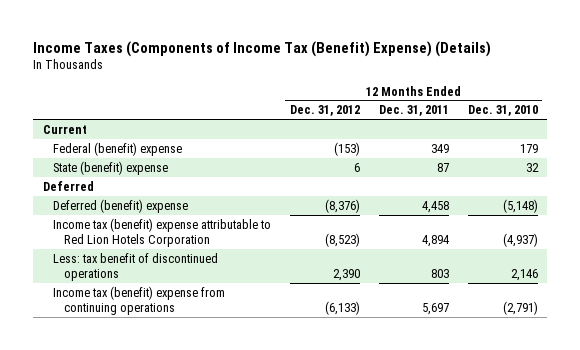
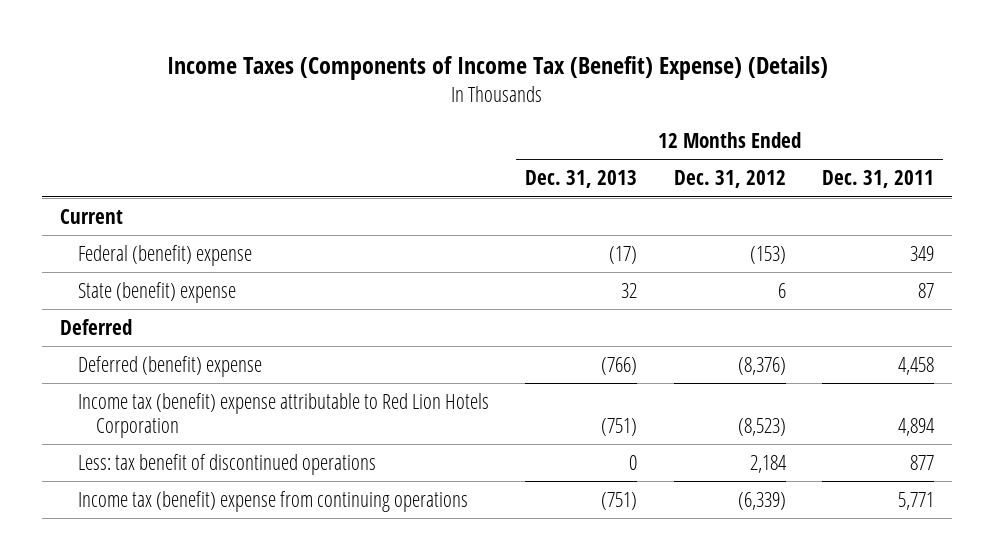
- | 12 Months Ended Dec. 31, 2012 | 12 Months Ended Dec. 31, 2011 | 12 Months Ended Dec. 31, 2010
+ | 12 Months Ended Dec. 31, 2013 | 12 Months Ended Dec. 31, 2012 | 12 Months Ended Dec. 31, 2011
- Less: tax benefit of discontinued operations | 2,390 | 803 | 2,146
- Income tax (benefit) expense from continuing operations | (6,133) | 5,697 | (2,791)
+ Less: tax benefit of discontinued operations | 0 | 2,184 | 877
+ Income tax (benefit) expense from continuing operations | (751) | (6,339) | 5,771

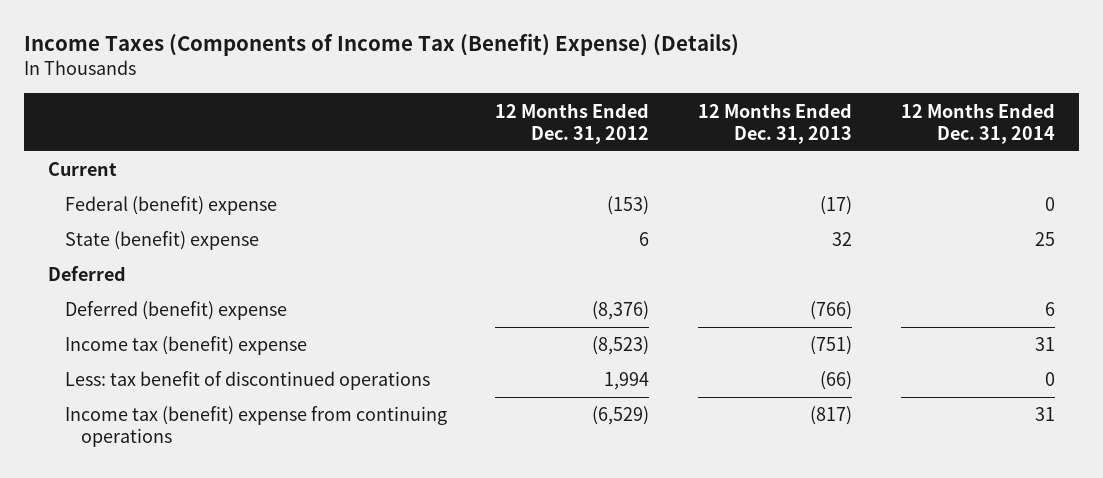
- | 12 Months Ended Dec. 31, 2013 | 12 Months Ended Dec. 31, 2012 | 12 Months Ended Dec. 31, 2011
+ | 12 Months Ended Dec. 31, 2012 | 12 Months Ended Dec. 31, 2013 | 12 Months Ended Dec. 31, 2014
- Income tax (benefit) expense attributable to Red Lion Hotels Corporation | (751) | (8,523) | 4,894
- Less: tax benefit of discontinued operations | 0 | 2,184 | 877
- Income tax (benefit) expense from continuing operations | (751) | (6,339) | 5,771
+ Income tax (benefit) expense | (8,523) | (751) | 31
+ Less: tax benefit of discontinued operations | 1,994 | (66) | 0
+ Income tax (benefit) expense from continuing operations | (6,529) | (817) | 31

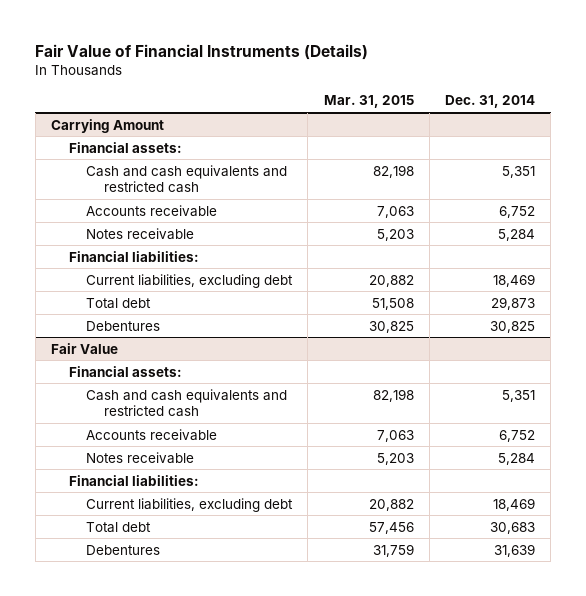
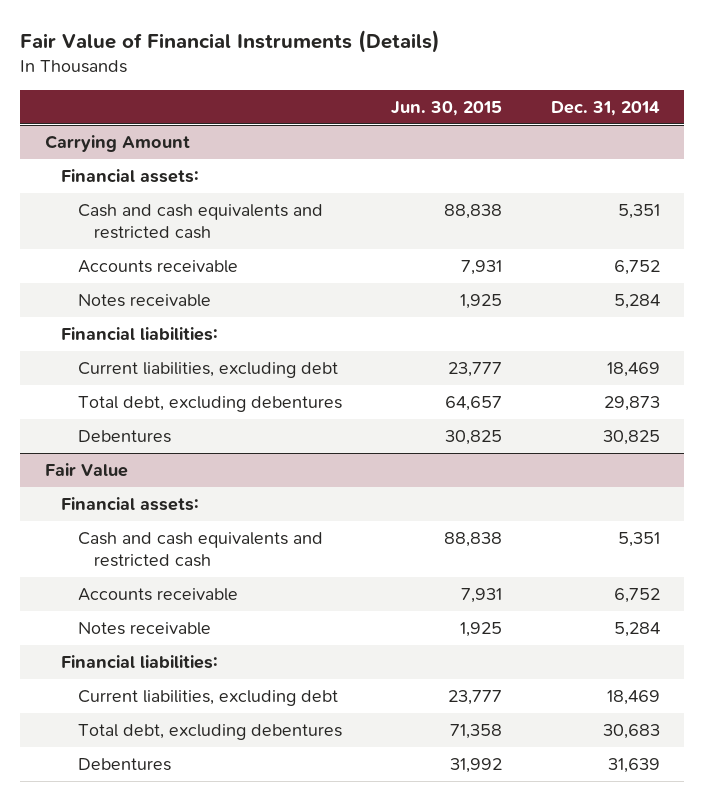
- | Mar. 31, 2015 | Dec. 31, 2014
+ | Jun. 30, 2015 | Dec. 31, 2014
@ Carrying Amount
- Total debt | 51,508 | 29,873
+ Total debt, excluding debentures | 64,657 | 29,873
@ Fair Value
- Total debt | 57,456 | 30,683
+ Total debt, excluding debentures | 71,358 | 30,683

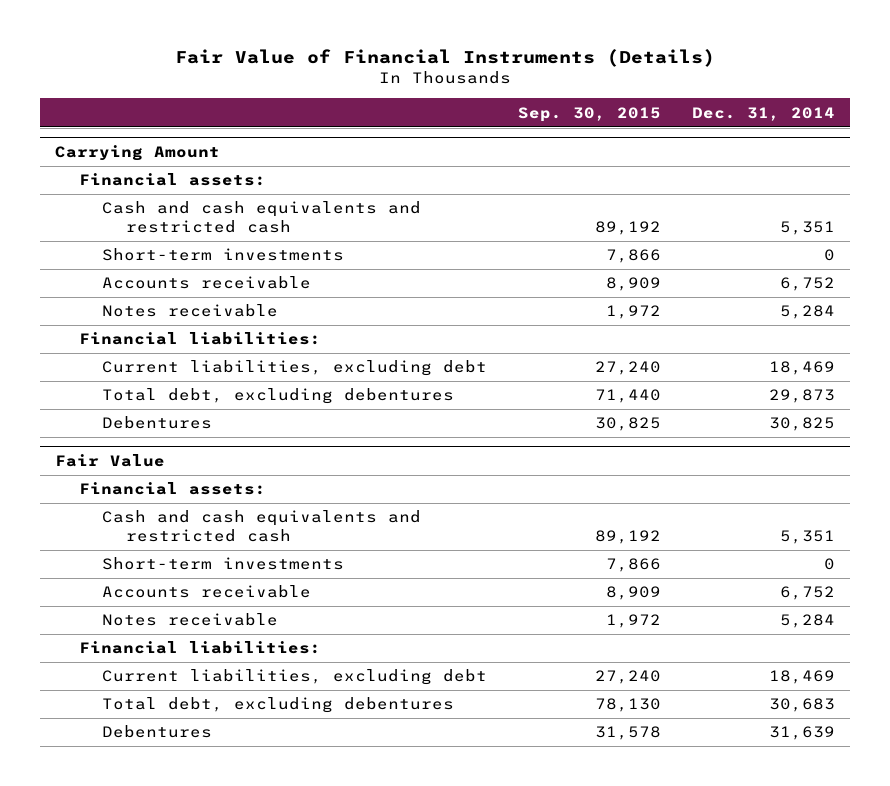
- | Jun. 30, 2015 | Dec. 31, 2014
+ | Sep. 30, 2015 | Dec. 31, 2014
@ Carrying Amount
+ Short-term investments | 7,866 | 0
@ Fair Value
+ Short-term investments | 7,866 | 0

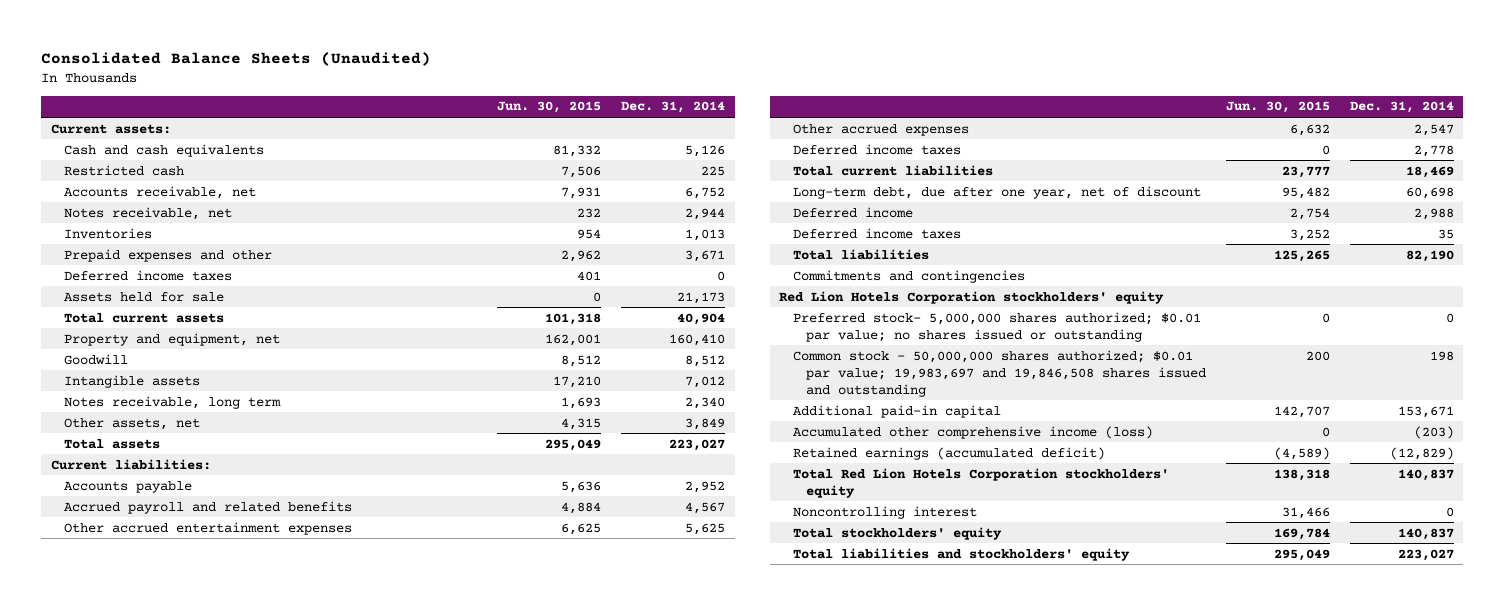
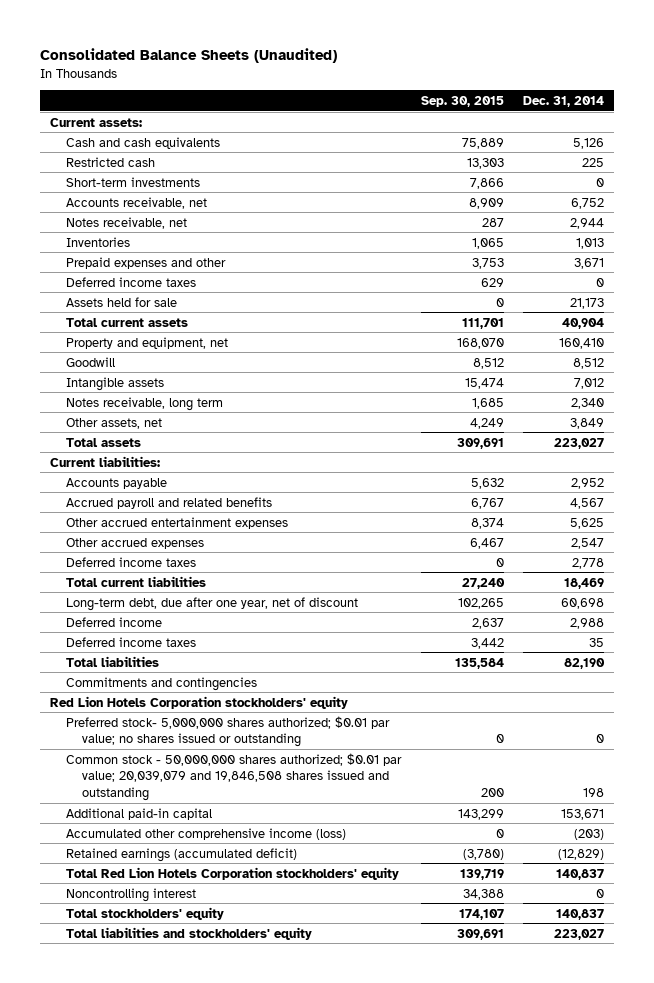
- | Jun. 30, 2015 | Dec. 31, 2014
+ | Sep. 30, 2015 | Dec. 31, 2014
+ Short-term investments | 7,866 | 0
- Common stock - 50,000,000 shares authorized; $0.01 par value; 19,983,697 and 19,846,508 shares issued and outstanding | 200 | 198
+ Common stock - 50,000,000 shares authorized; $0.01 par value; 20,039,079 and 19,846,508 shares issued and outstanding | 200 | 198

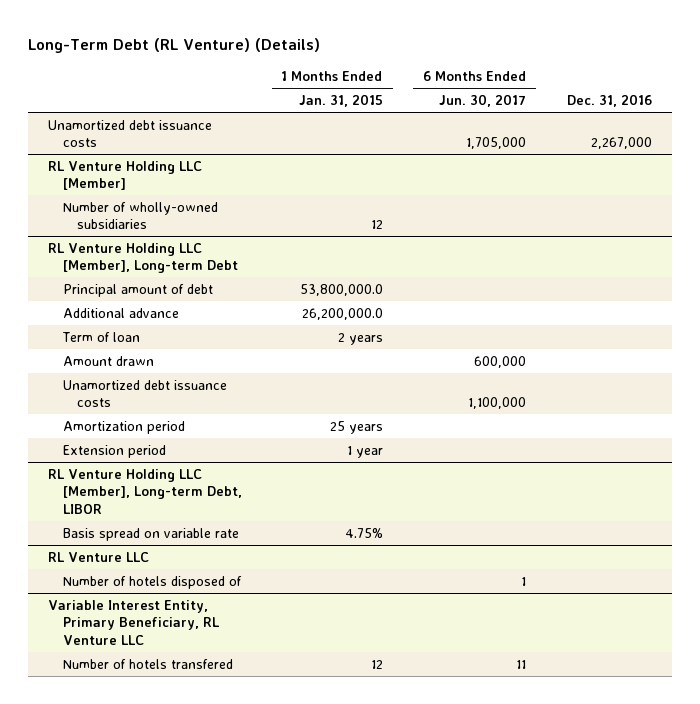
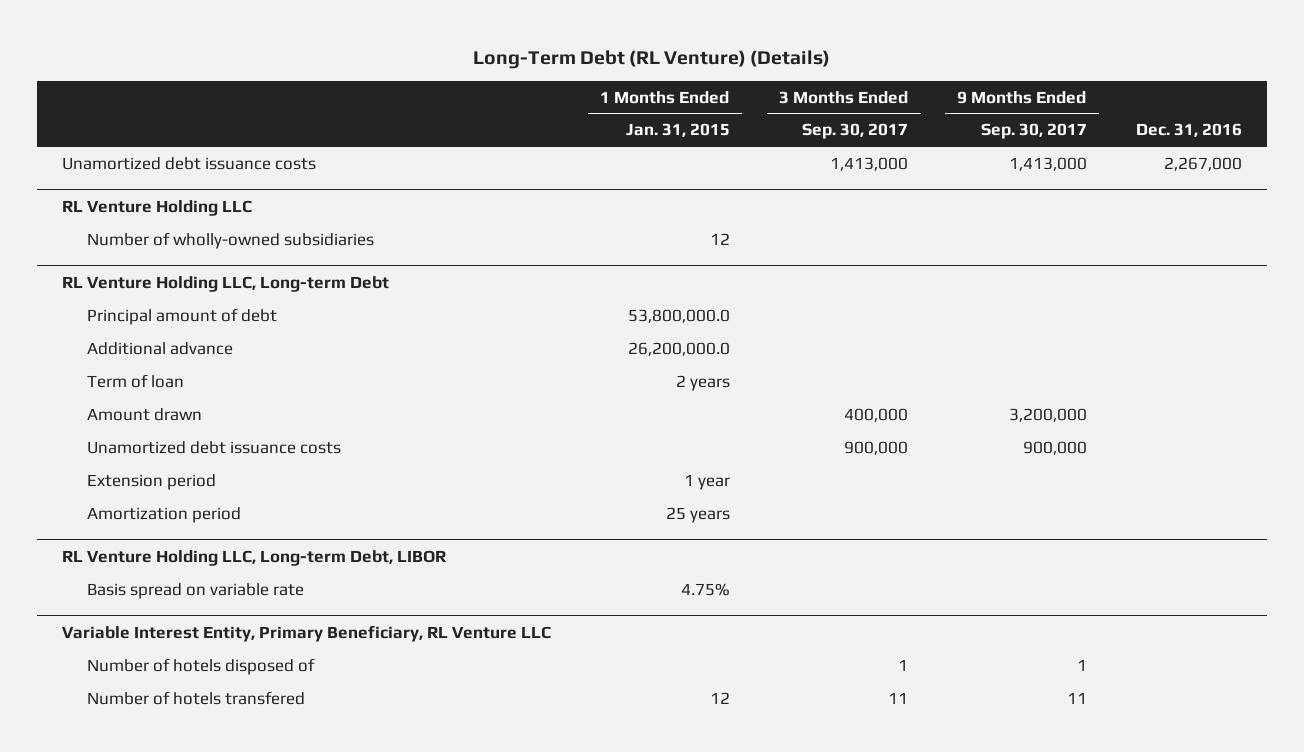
- | 1 Months Ended Jan. 31, 2015 | 6 Months Ended Jun. 30, 2017 | Dec. 31, 2016
+ | 1 Months Ended Jan. 31, 2015 | 3 Months Ended Sep. 30, 2017 | 9 Months Ended Sep. 30, 2017 | Dec. 31, 2016
- RL Venture Holding LLC [Member]
+ RL Venture Holding LLC
- RL Venture Holding LLC [Member], Long-term Debt
+ RL Venture Holding LLC, Long-term Debt
- Amortization period | 25 years | |
- RL Venture Holding LLC [Member], Long-term Debt, LIBOR
+ Amortization period | 25 years | | |
+ RL Venture Holding LLC, Long-term Debt, LIBOR
- RL Venture LLC
- Number of hotels disposed of | | 1 |
@ Variable Interest Entity, Primary Beneficiary, RL Venture LLC
+ Number of hotels disposed of | | 1 | 1 |

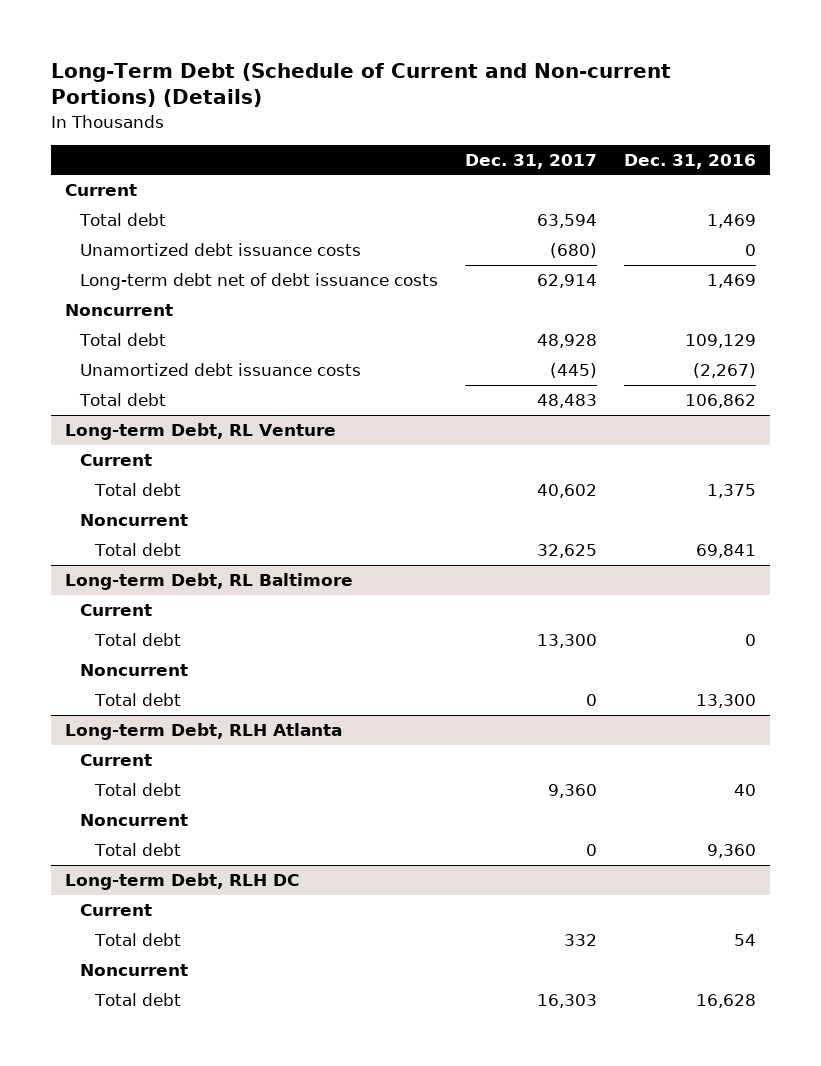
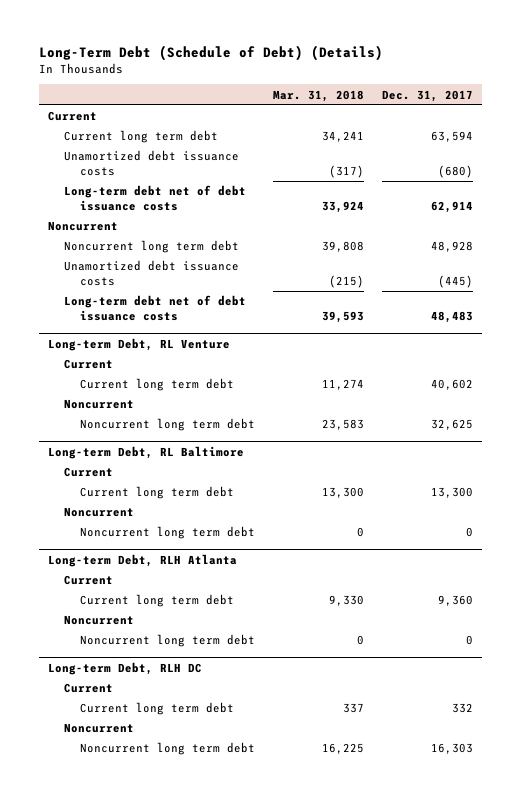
- Long-Term Debt (Schedule of Current and Non-current Portions) (Details)
+ Long-Term Debt (Schedule of Debt) (Details)
- | Dec. 31, 2017 | Dec. 31, 2016
+ | Mar. 31, 2018 | Dec. 31, 2017
- Total debt | 63,594 | 1,469
+ Current long term debt | 34,241 | 63,594
- Total debt | 48,928 | 109,129
+ Noncurrent long term debt | 39,808 | 48,928
- Total debt | 48,483 | 106,862
+ Long-term debt net of debt issuance costs | 39,593 | 48,483
@ Long-term Debt, RL Venture
- Total debt | 40,602 | 1,375
+ Current long term debt | 11,274 | 40,602
- Total debt | 32,625 | 69,841
+ Noncurrent long term debt | 23,583 | 32,625
@ Long-term Debt, RL Baltimore
- Total debt | 13,300 | 0
+ Current long term debt | 13,300 | 13,300
- Total debt | 0 | 13,300
+ Noncurrent long term debt | 0 | 0
@ Long-term Debt, RLH Atlanta
- Total debt | 9,360 | 40
+ Current long term debt | 9,330 | 9,360
- Total debt | 0 | 9,360
+ Noncurrent long term debt | 0 | 0
@ Long-term Debt, RLH DC
- Total debt | 332 | 54
+ Current long term debt | 337 | 332
- Total debt | 16,303 | 16,628
+ Noncurrent long term debt | 16,225 | 16,303

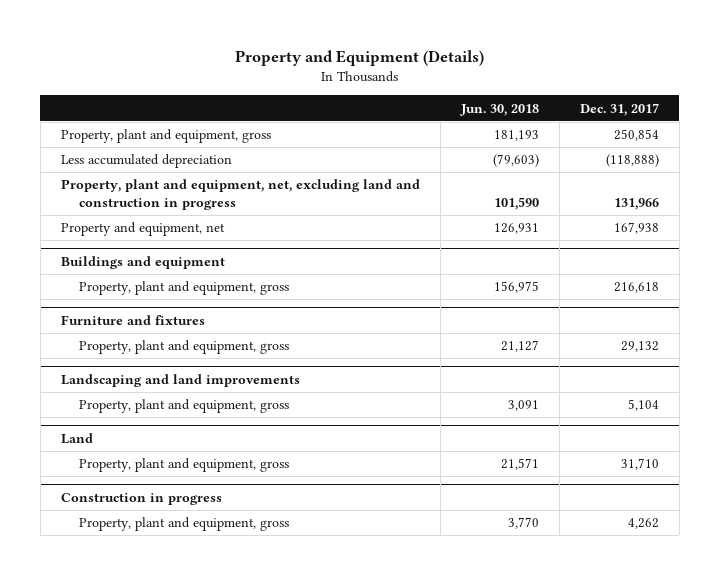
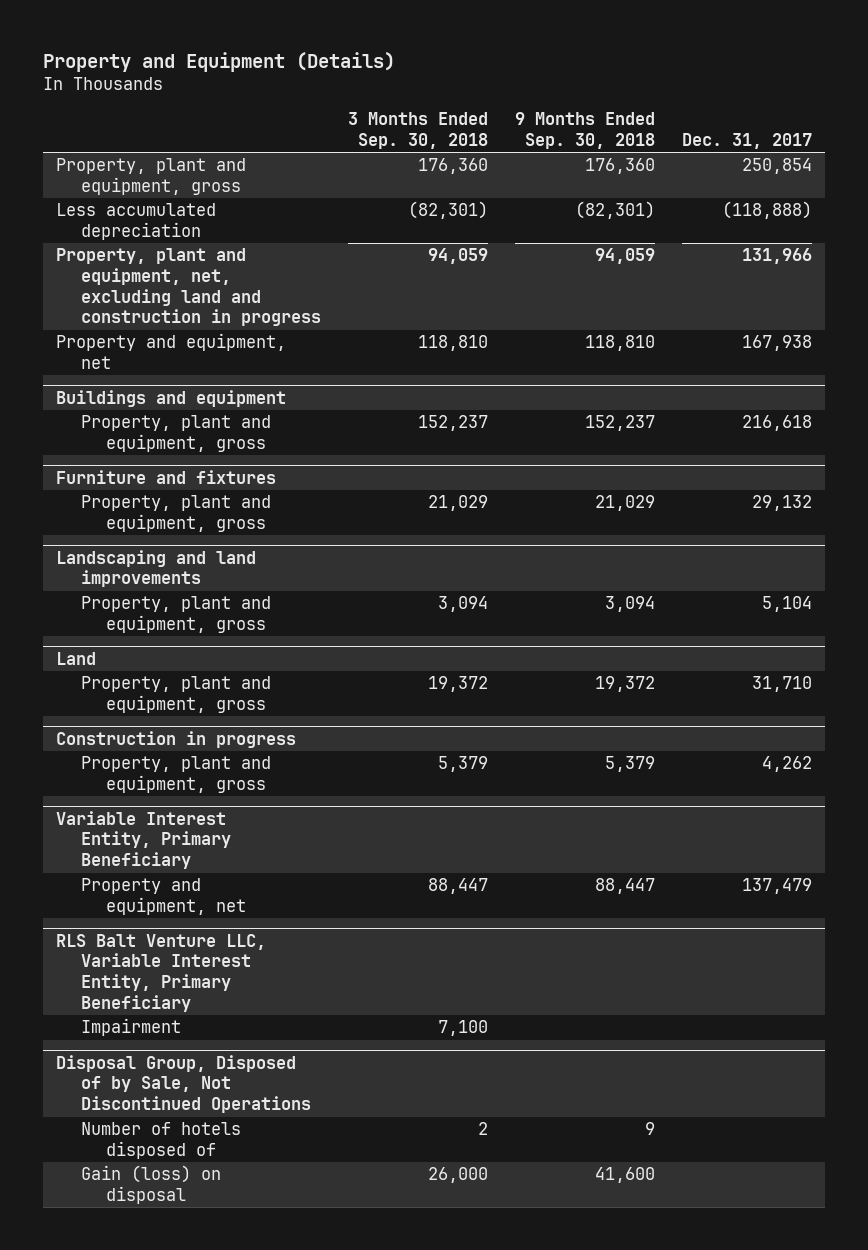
- | Jun. 30, 2018 | Dec. 31, 2017
+ | 3 Months Ended Sep. 30, 2018 | 9 Months Ended Sep. 30, 2018 | Dec. 31, 2017
+ Variable Interest Entity, Primary Beneficiary
+ Property and equipment, net | 88,447 | 88,447 | 137,479
+ RLS Balt Venture LLC, Variable Interest Entity, Primary Beneficiary
+ Impairment | 7,100 | |
+ Disposal Group, Disposed of by Sale, Not Discontinued Operations
+ Number of hotels disposed of | 2 | 9 |
+ Gain (loss) on disposal | 26,000 | 41,600 |

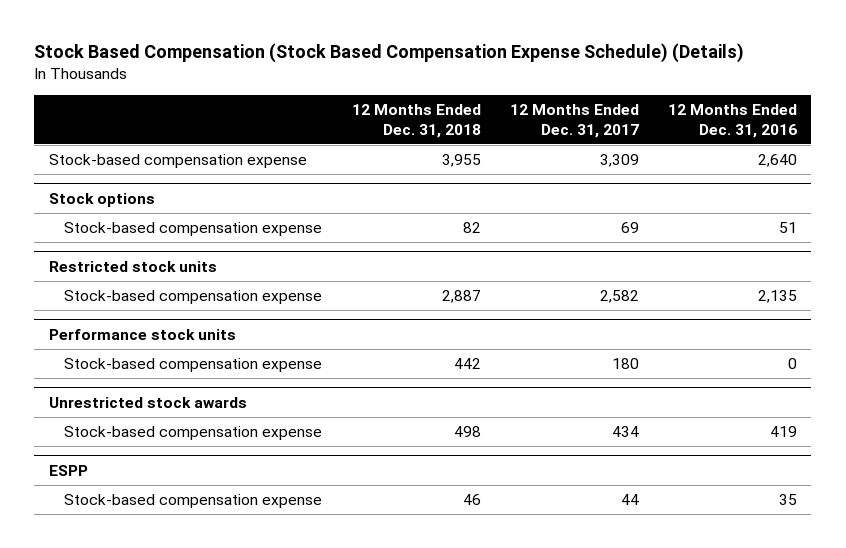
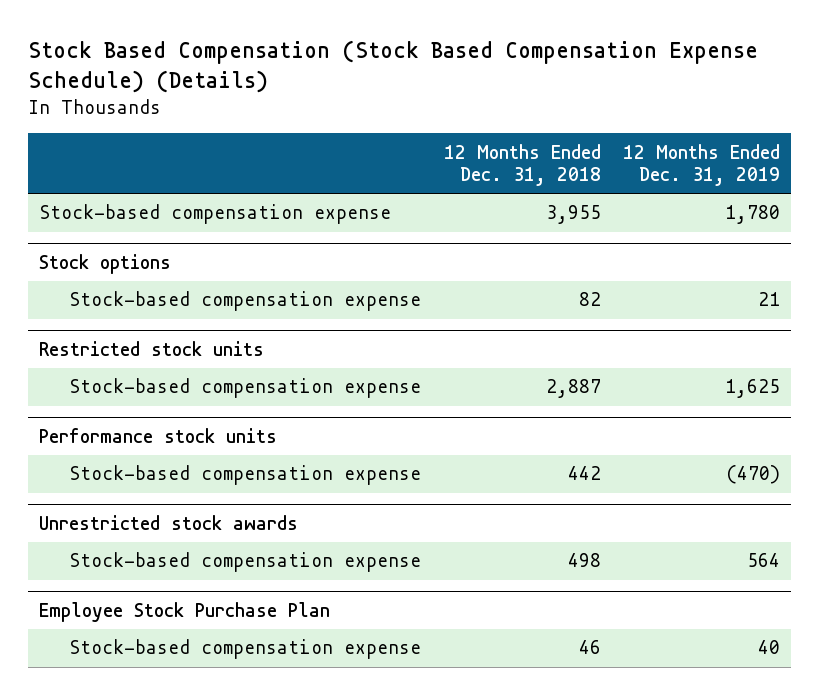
- | 12 Months Ended Dec. 31, 2018 | 12 Months Ended Dec. 31, 2017 | 12 Months Ended Dec. 31, 2016
+ | 12 Months Ended Dec. 31, 2018 | 12 Months Ended Dec. 31, 2019
- ESPP
+ Employee Stock Purchase Plan

